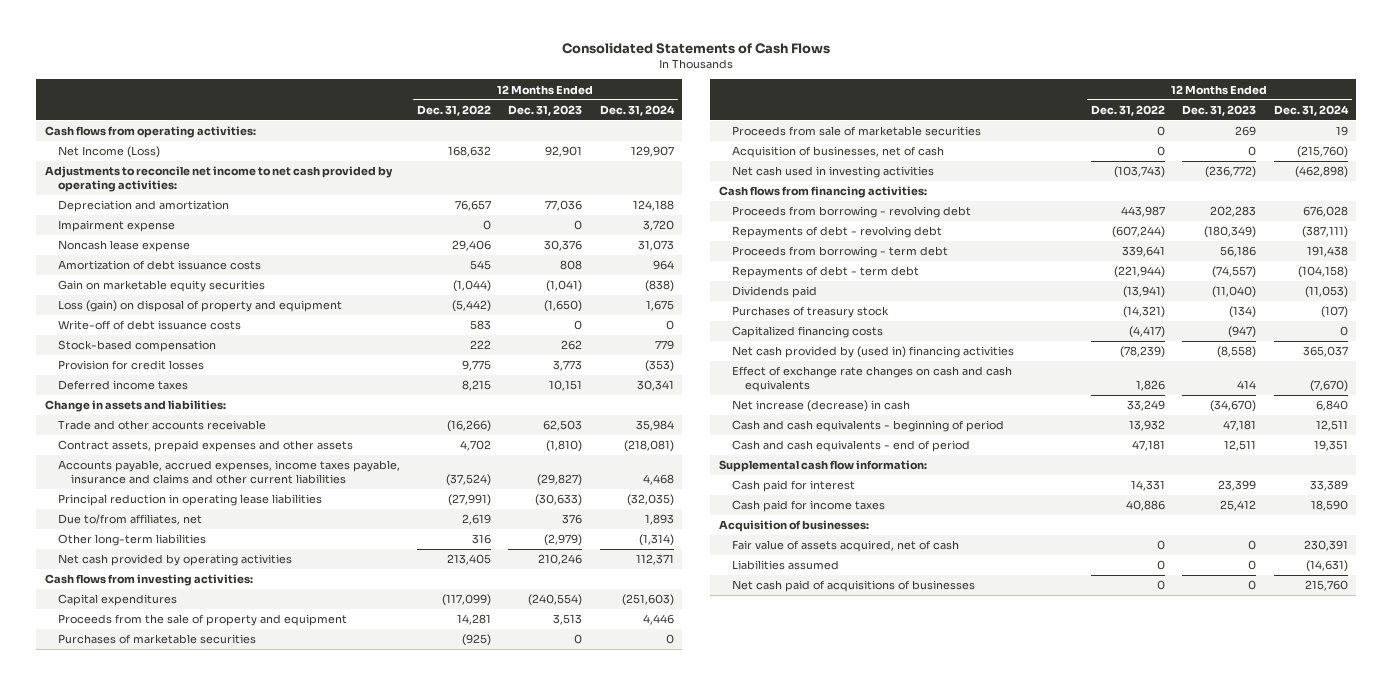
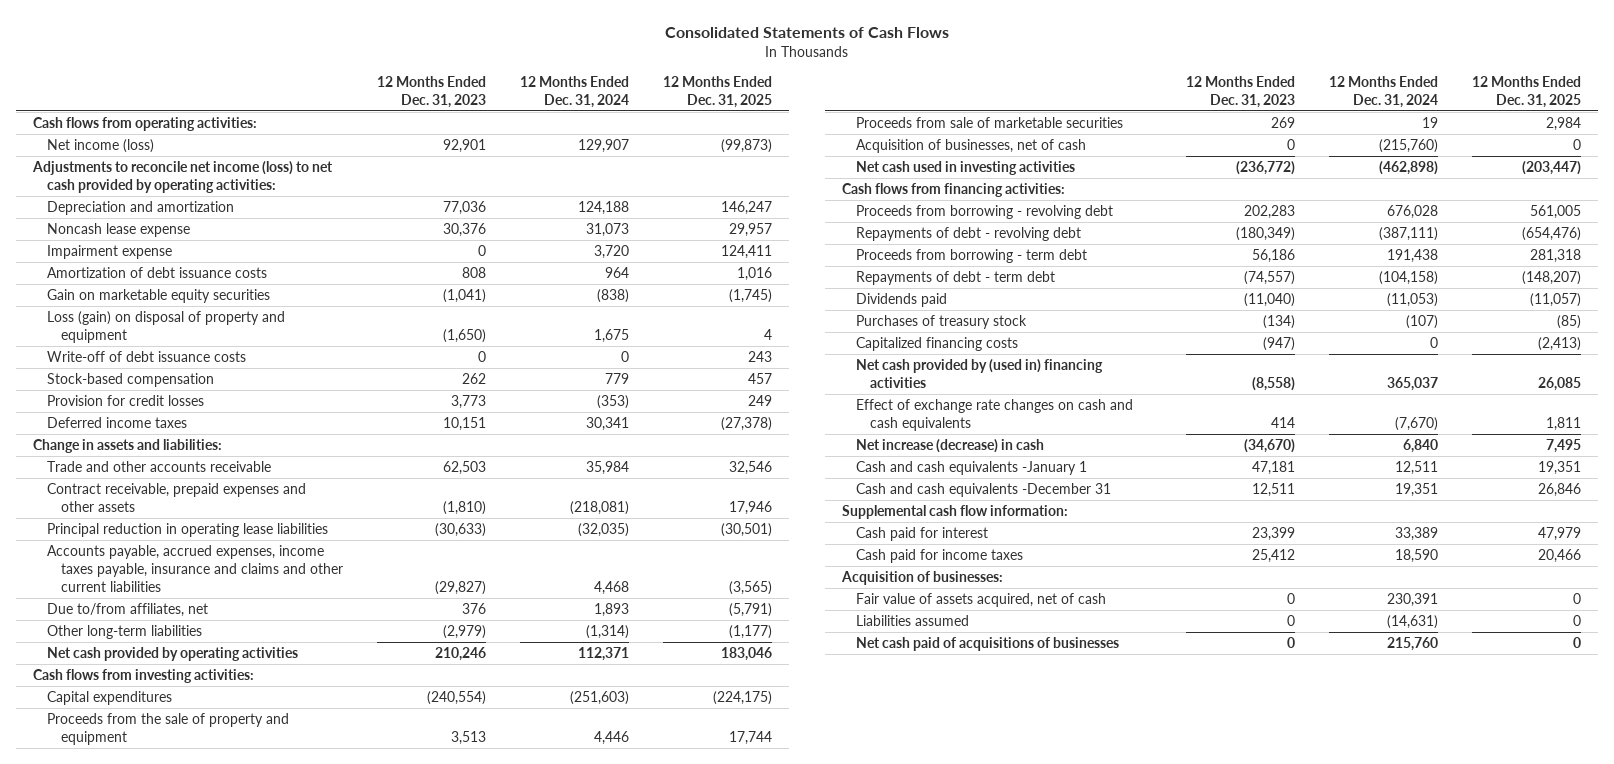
- | 12 Months Ended Dec. 31, 2022 | 12 Months Ended Dec. 31, 2023 | 12 Months Ended Dec. 31, 2024
+ | 12 Months Ended Dec. 31, 2023 | 12 Months Ended Dec. 31, 2024 | 12 Months Ended Dec. 31, 2025
- Net Income (Loss) | 168,632 | 92,901 | 129,907
- Adjustments to reconcile net income to net cash provided by operating activities:
+ Net income (loss) | 92,901 | 129,907 | (99,873)
+ Adjustments to reconcile net income (loss) to net cash provided by operating activities:
moved down: Impairment expense | 0 | 3,720 | 124,411
- Contract assets, prepaid expenses and other assets | 4,702 | (1,810) | (218,081)
+ Contract receivable, prepaid expenses and other assets | (1,810) | (218,081) | 17,946
moved down: Accounts payable, accrued expenses, income taxes payable, insurance and claims and other current liabilities | (29,827) | 4,468 | (3,565)
- Purchases of marketable securities | (925) | 0 | 0
- Cash and cash equivalents - beginning of period | 13,932 | 47,181 | 12,511
- Cash and cash equivalents - end of period | 47,181 | 12,511 | 19,351
+ Cash and cash equivalents -January 1 | 47,181 | 12,511 | 19,351
+ Cash and cash equivalents -December 31 | 12,511 | 19,351 | 26,846

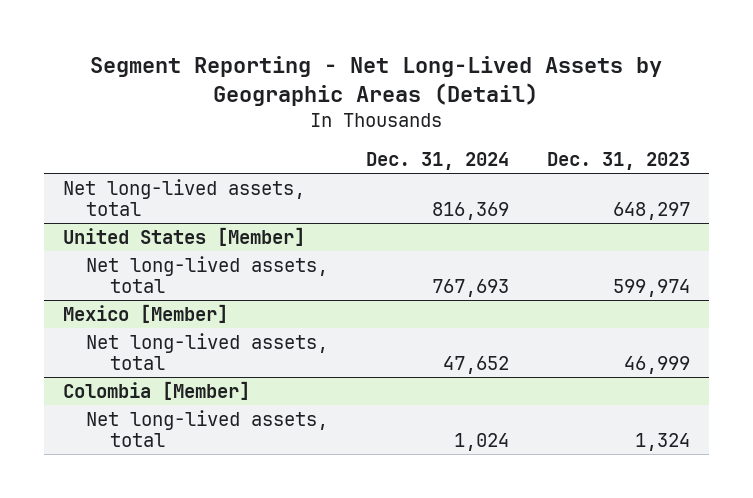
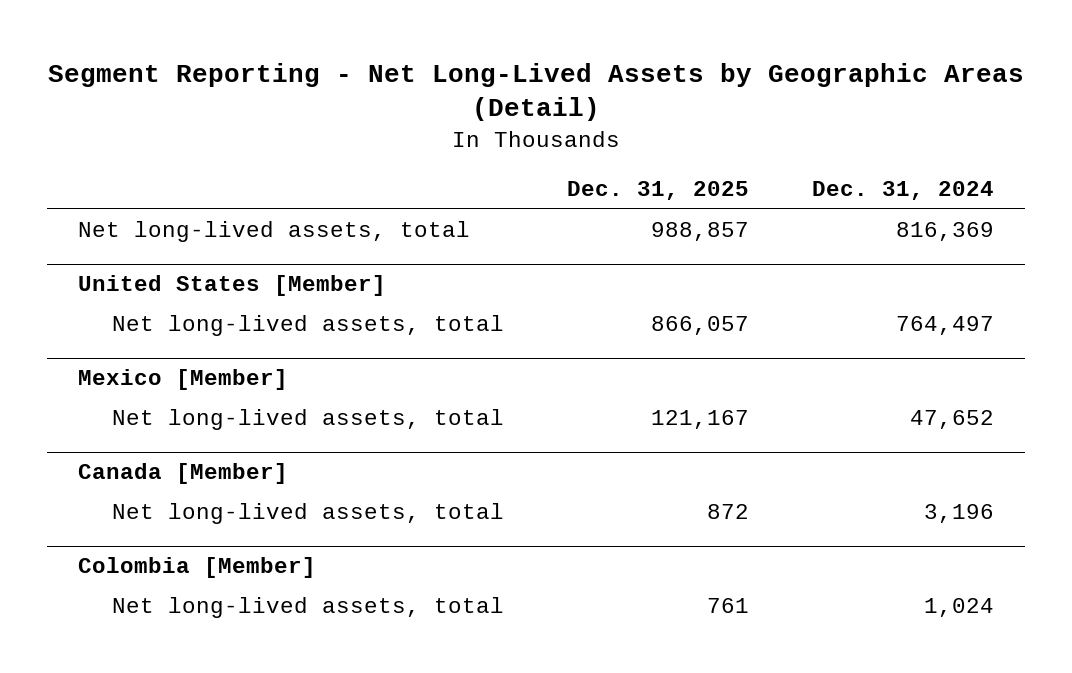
- | Dec. 31, 2024 | Dec. 31, 2023
+ | Dec. 31, 2025 | Dec. 31, 2024
@ United States [Member]
- Net long-lived assets, total | 767,693 | 599,974
+ Net long-lived assets, total | 866,057 | 764,497
+ Canada [Member]
+ Net long-lived assets, total | 872 | 3,196

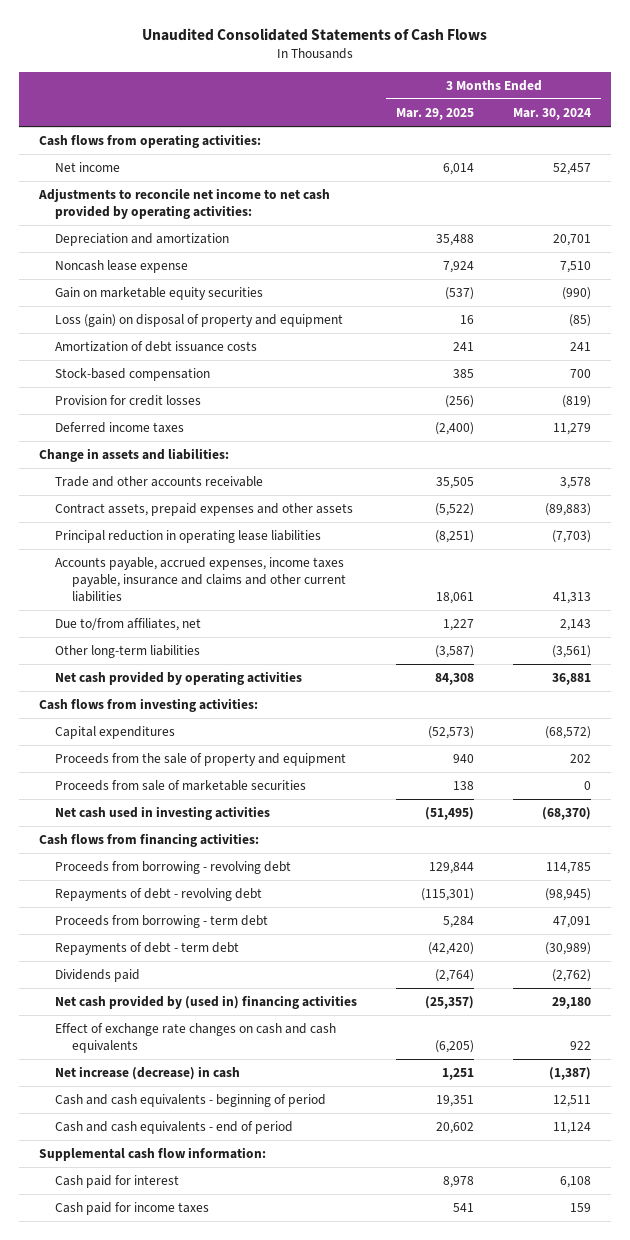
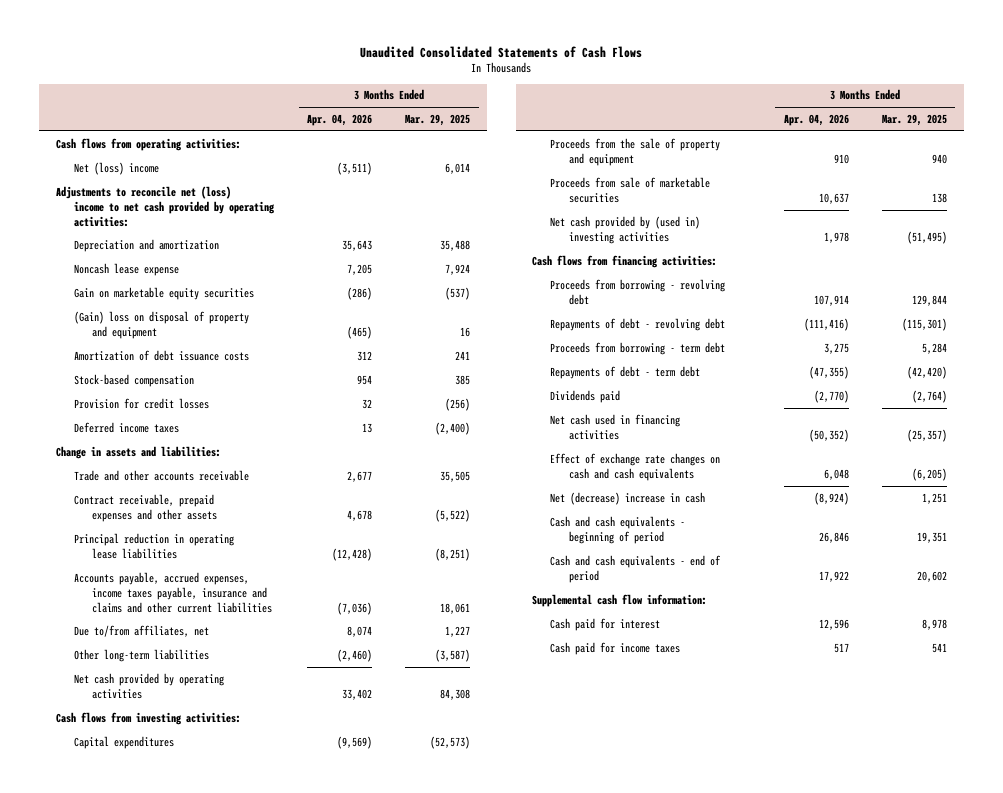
- | 3 Months Ended Mar. 29, 2025 | 3 Months Ended Mar. 30, 2024
+ | 3 Months Ended Apr. 04, 2026 | 3 Months Ended Mar. 29, 2025
- Net income | 6,014 | 52,457
- Adjustments to reconcile net income to net cash provided by operating activities:
+ Net (loss) income | (3,511) | 6,014
+ Adjustments to reconcile net (loss) income to net cash provided by operating activities:
- Loss (gain) on disposal of property and equipment | 16 | (85)
+ (Gain) loss on disposal of property and equipment | (465) | 16
- Contract assets, prepaid expenses and other assets | (5,522) | (89,883)
+ Contract receivable, prepaid expenses and other assets | 4,678 | (5,522)
- Net cash used in investing activities | (51,495) | (68,370)
+ Net cash provided by (used in) investing activities | 1,978 | (51,495)
- Net cash provided by (used in) financing activities | (25,357) | 29,180
+ Net cash used in financing activities | (50,352) | (25,357)
- Net increase (decrease) in cash | 1,251 | (1,387)
+ Net (decrease) increase in cash | (8,924) | 1,251

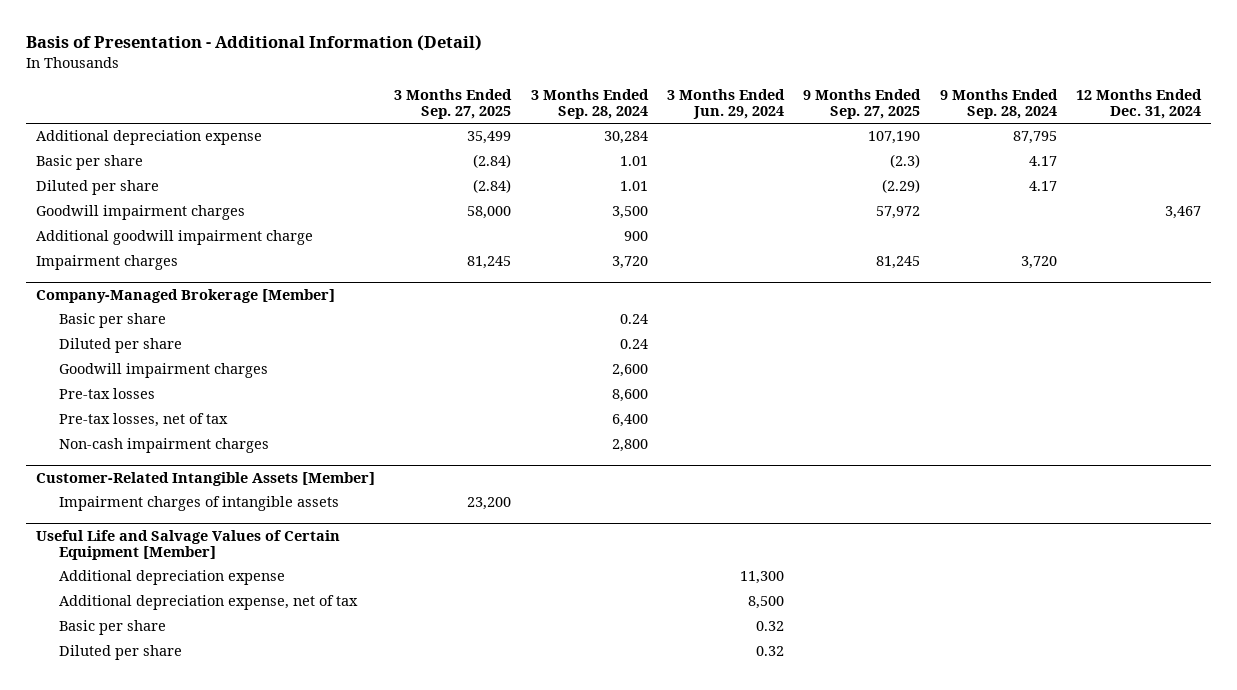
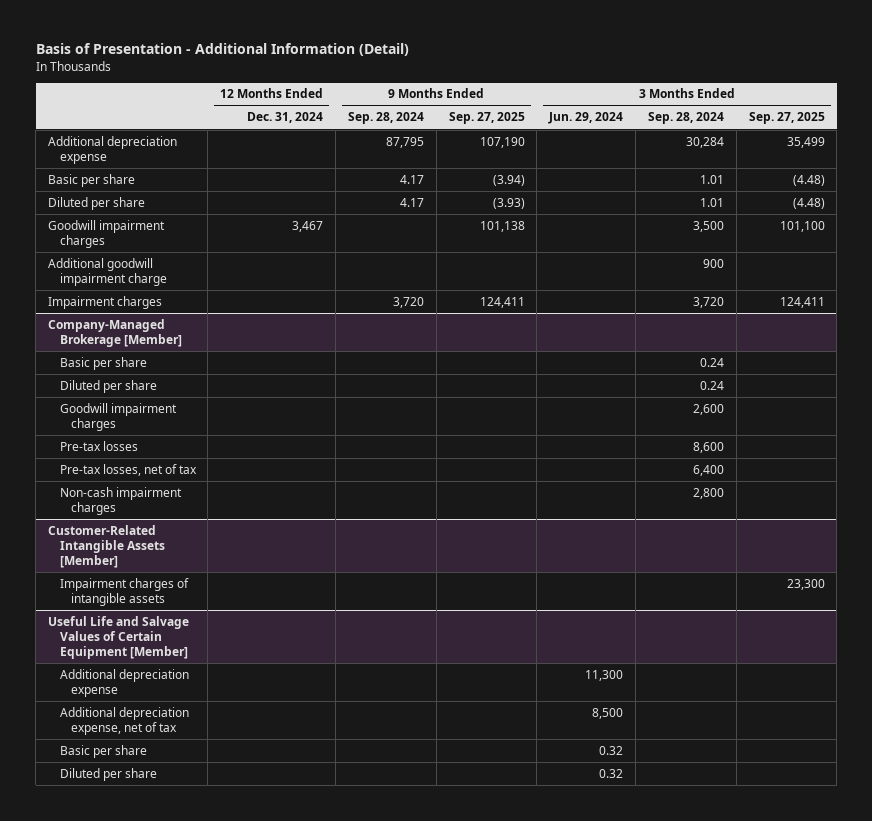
- | 3 Months Ended Sep. 27, 2025 | 3 Months Ended Sep. 28, 2024 | 3 Months Ended Jun. 29, 2024 | 9 Months Ended Sep. 27, 2025 | 9 Months Ended Sep. 28, 2024 | 12 Months Ended Dec. 31, 2024
+ | 12 Months Ended Dec. 31, 2024 | 9 Months Ended Sep. 28, 2024 | 9 Months Ended Sep. 27, 2025 | 3 Months Ended Jun. 29, 2024 | 3 Months Ended Sep. 28, 2024 | 3 Months Ended Sep. 27, 2025
- Basic per share | (2.84) | 1.01 | | (2.3) | 4.17 |
- Diluted per share | (2.84) | 1.01 | | (2.29) | 4.17 |
- Goodwill impairment charges | 58,000 | 3,500 | | 57,972 | | 3,467
+ Basic per share | | 4.17 | (3.94) | | 1.01 | (4.48)
+ Diluted per share | | 4.17 | (3.93) | | 1.01 | (4.48)
+ Goodwill impairment charges | 3,467 | | 101,138 | | 3,500 | 101,100
- Impairment charges | 81,245 | 3,720 | | 81,245 | 3,720 |
+ Impairment charges | | 3,720 | 124,411 | | 3,720 | 124,411
@ Customer-Related Intangible Assets [Member]
- Impairment charges of intangible assets | 23,200 | | | | |
+ Impairment charges of intangible assets | | | | | | 23,300

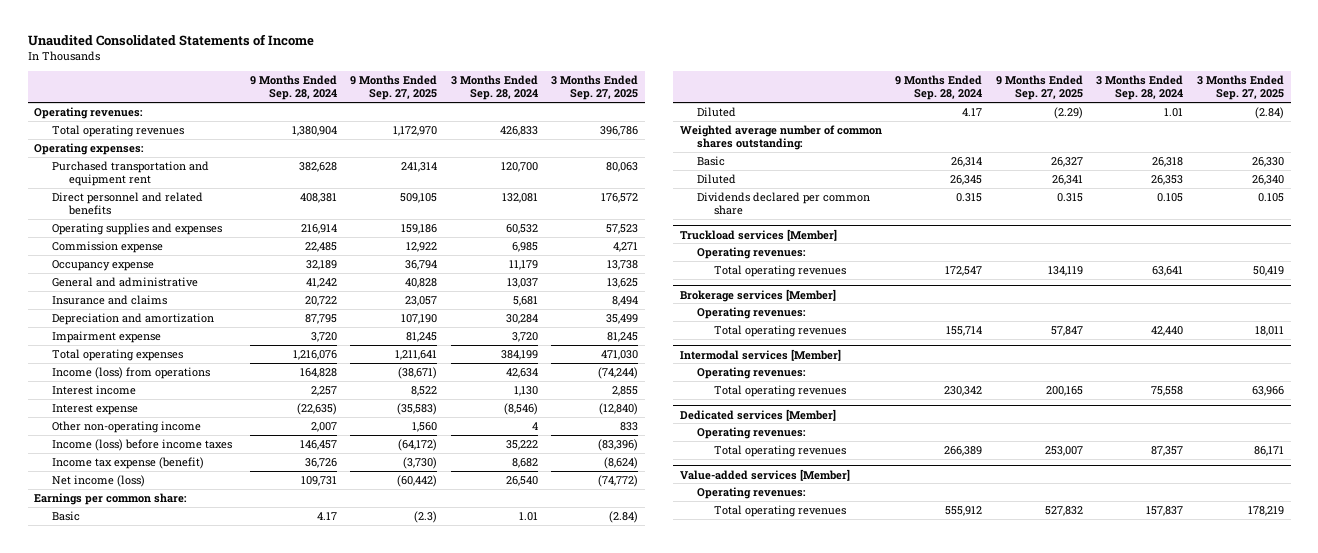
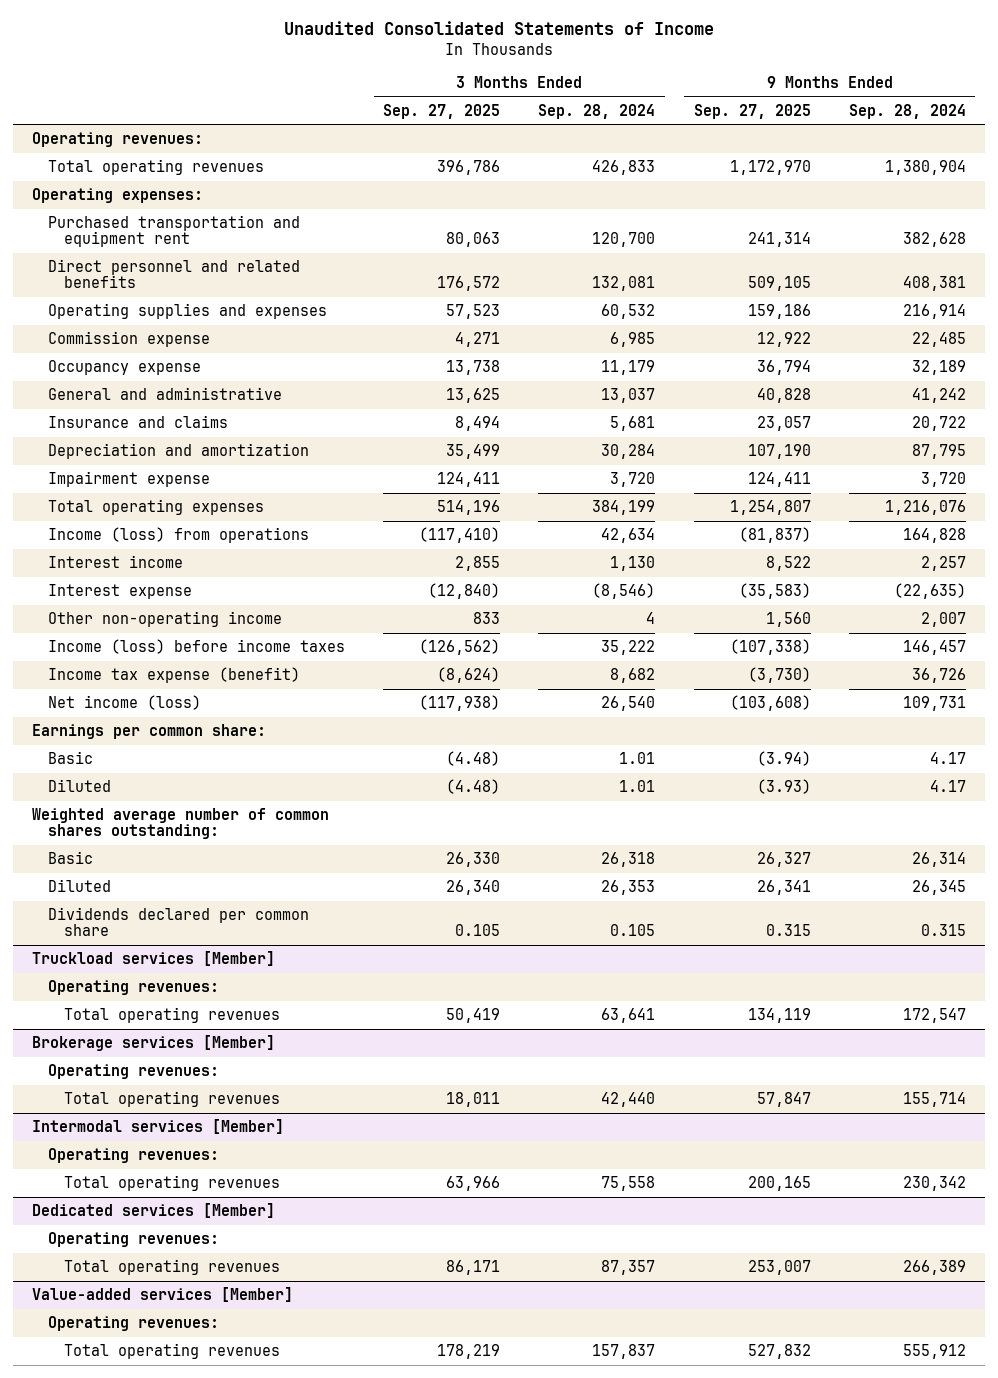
- | 9 Months Ended Sep. 28, 2024 | 9 Months Ended Sep. 27, 2025 | 3 Months Ended Sep. 28, 2024 | 3 Months Ended Sep. 27, 2025
+ | 3 Months Ended Sep. 27, 2025 | 3 Months Ended Sep. 28, 2024 | 9 Months Ended Sep. 27, 2025 | 9 Months Ended Sep. 28, 2024
- Impairment expense | 3,720 | 81,245 | 3,720 | 81,245
- Total operating expenses | 1,216,076 | 1,211,641 | 384,199 | 471,030
- Income (loss) from operations | 164,828 | (38,671) | 42,634 | (74,244)
+ Impairment expense | 124,411 | 3,720 | 124,411 | 3,720
+ Total operating expenses | 514,196 | 384,199 | 1,254,807 | 1,216,076
+ Income (loss) from operations | (117,410) | 42,634 | (81,837) | 164,828
- Income (loss) before income taxes | 146,457 | (64,172) | 35,222 | (83,396)
+ Income (loss) before income taxes | (126,562) | 35,222 | (107,338) | 146,457
- Net income (loss) | 109,731 | (60,442) | 26,540 | (74,772)
+ Net income (loss) | (117,938) | 26,540 | (103,608) | 109,731
- Basic | 4.17 | (2.3) | 1.01 | (2.84)
- Diluted | 4.17 | (2.29) | 1.01 | (2.84)
+ Basic | (4.48) | 1.01 | (3.94) | 4.17
+ Diluted | (4.48) | 1.01 | (3.93) | 4.17

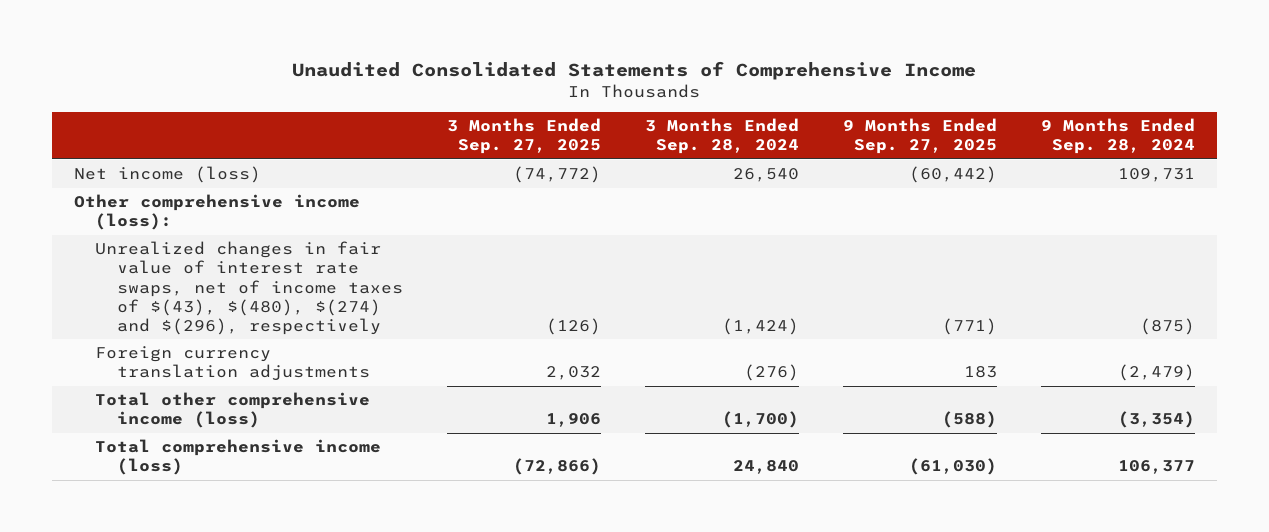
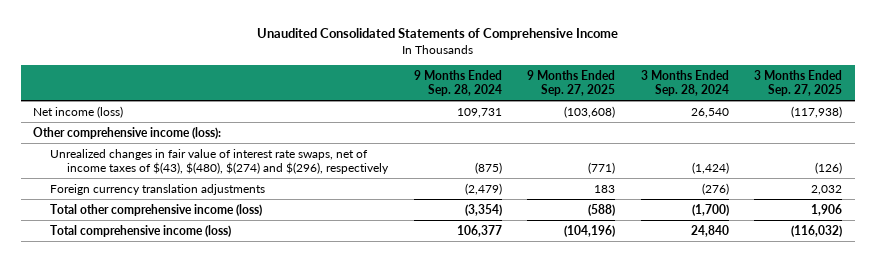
- | 3 Months Ended Sep. 27, 2025 | 3 Months Ended Sep. 28, 2024 | 9 Months Ended Sep. 27, 2025 | 9 Months Ended Sep. 28, 2024
+ | 9 Months Ended Sep. 28, 2024 | 9 Months Ended Sep. 27, 2025 | 3 Months Ended Sep. 28, 2024 | 3 Months Ended Sep. 27, 2025
- Net income (loss) | (74,772) | 26,540 | (60,442) | 109,731
+ Net income (loss) | 109,731 | (103,608) | 26,540 | (117,938)
- Total comprehensive income (loss) | (72,866) | 24,840 | (61,030) | 106,377
+ Total comprehensive income (loss) | 106,377 | (104,196) | 24,840 | (116,032)

